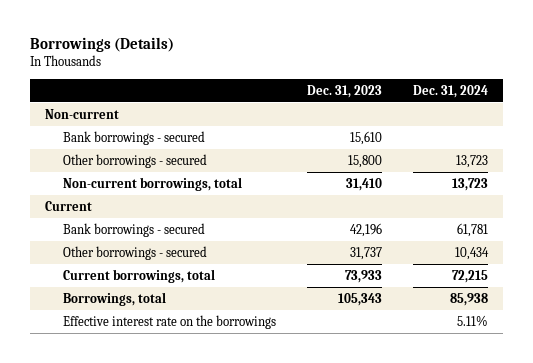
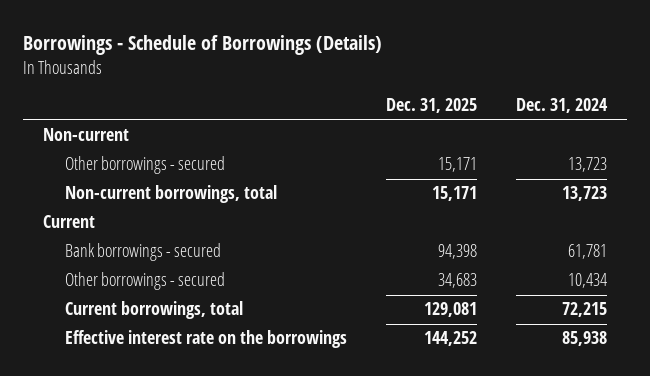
- Borrowings (Details)
+ Borrowings - Schedule of Borrowings (Details)
- | Dec. 31, 2023 | Dec. 31, 2024
+ | Dec. 31, 2025 | Dec. 31, 2024
- Bank borrowings - secured | 15,610 |
- Borrowings, total | 105,343 | 85,938
- Effective interest rate on the borrowings | | 5.11%
+ Effective interest rate on the borrowings | 144,252 | 85,938

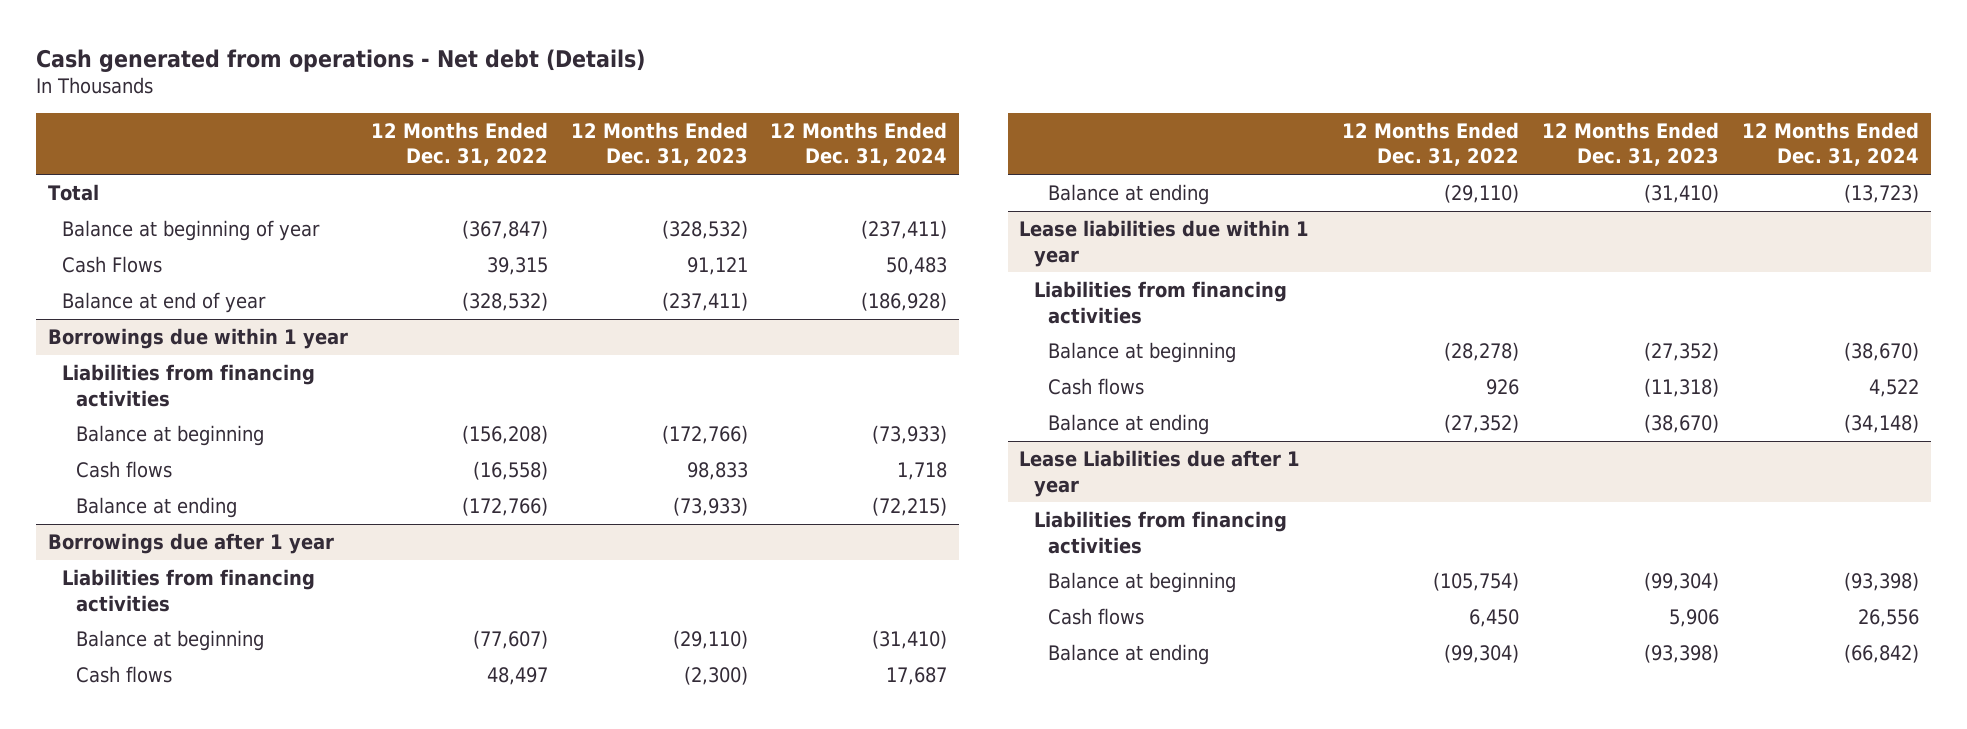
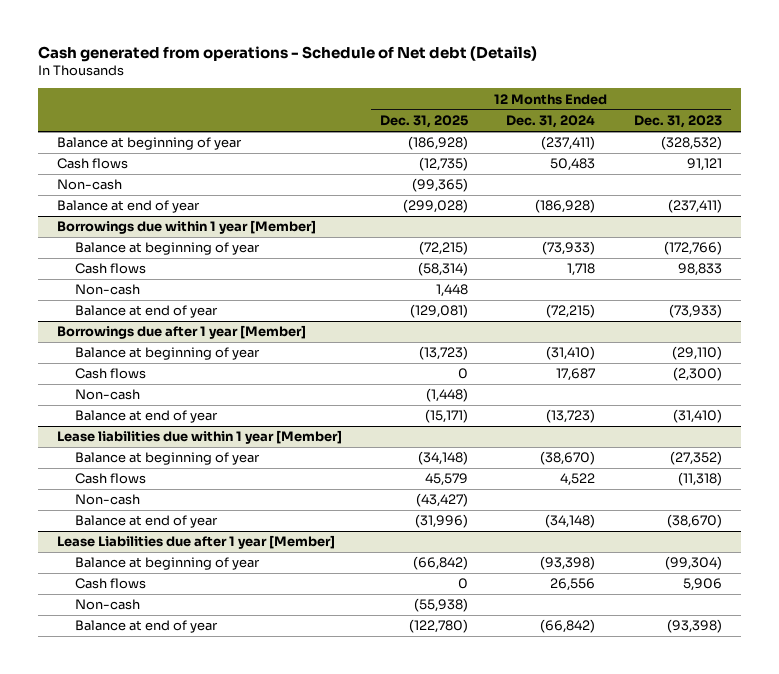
- Cash generated from operations - Net debt (Details)
+ Cash generated from operations - Schedule of Net debt (Details)
- | 12 Months Ended Dec. 31, 2022 | 12 Months Ended Dec. 31, 2023 | 12 Months Ended Dec. 31, 2024
+ | 12 Months Ended Dec. 31, 2025 | 12 Months Ended Dec. 31, 2024 | 12 Months Ended Dec. 31, 2023
- Total
- Cash Flows | 39,315 | 91,121 | 50,483
+ Cash flows | (12,735) | 50,483 | 91,121
+ Non-cash | (99,365) | |
- Borrowings due within 1 year
- Liabilities from financing activities
- Balance at beginning | (156,208) | (172,766) | (73,933)
+ Borrowings due within 1 year [Member]
+ Balance at beginning of year | (72,215) | (73,933) | (172,766)
- Balance at ending | (172,766) | (73,933) | (72,215)
- Borrowings due after 1 year
- Liabilities from financing activities
- Balance at beginning | (77,607) | (29,110) | (31,410)
+ Non-cash | 1,448 | |
+ Balance at end of year | (129,081) | (72,215) | (73,933)
+ Borrowings due after 1 year [Member]
+ Balance at beginning of year | (13,723) | (31,410) | (29,110)
- Balance at ending | (29,110) | (31,410) | (13,723)
- Lease liabilities due within 1 year
- Liabilities from financing activities
- Balance at beginning | (28,278) | (27,352) | (38,670)
+ Non-cash | (1,448) | |
+ Balance at end of year | (15,171) | (13,723) | (31,410)
+ Lease liabilities due within 1 year [Member]
+ Balance at beginning of year | (34,148) | (38,670) | (27,352)
- Balance at ending | (27,352) | (38,670) | (34,148)
- Lease Liabilities due after 1 year
- Liabilities from financing activities
- Balance at beginning | (105,754) | (99,304) | (93,398)
+ Non-cash | (43,427) | |
+ Balance at end of year | (31,996) | (34,148) | (38,670)
+ Lease Liabilities due after 1 year [Member]
+ Balance at beginning of year | (66,842) | (93,398) | (99,304)
- Balance at ending | (99,304) | (93,398) | (66,842)
+ Non-cash | (55,938) | |
+ Balance at end of year | (122,780) | (66,842) | (93,398)

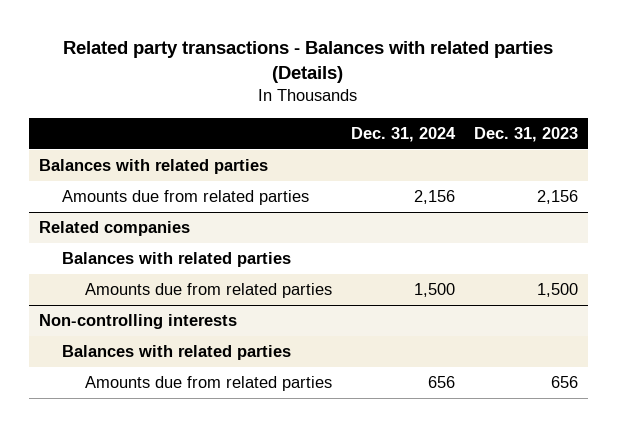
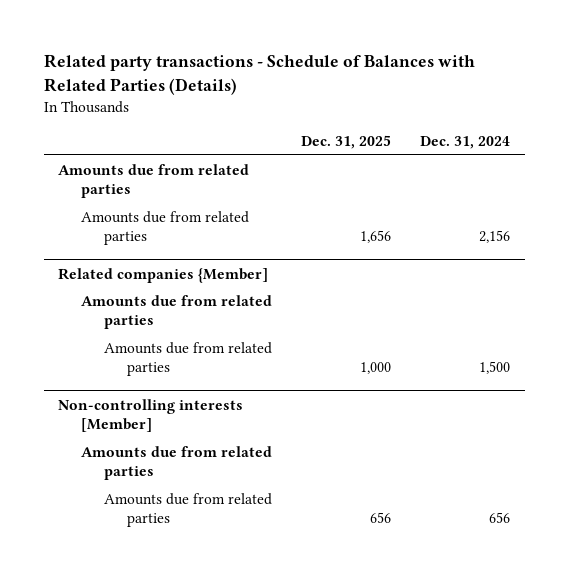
- Related party transactions - Balances with related parties (Details)
+ Related party transactions - Schedule of Balances with Related Parties (Details)
- | Dec. 31, 2024 | Dec. 31, 2023
+ | Dec. 31, 2025 | Dec. 31, 2024
- Balances with related parties
+ Amounts due from related parties
- Related companies
- Balances with related parties
+ Related companies {Member]
+ Amounts due from related parties
- Non-controlling interests
- Balances with related parties
+ Non-controlling interests [Member]
+ Amounts due from related parties

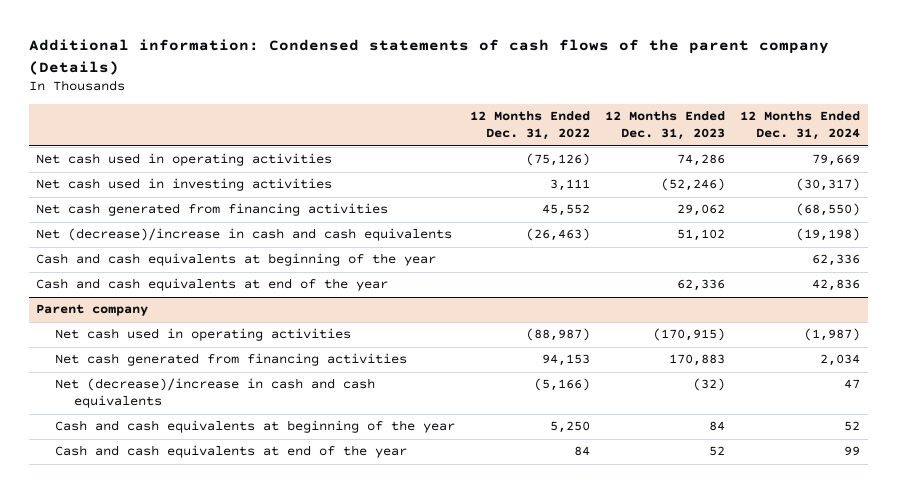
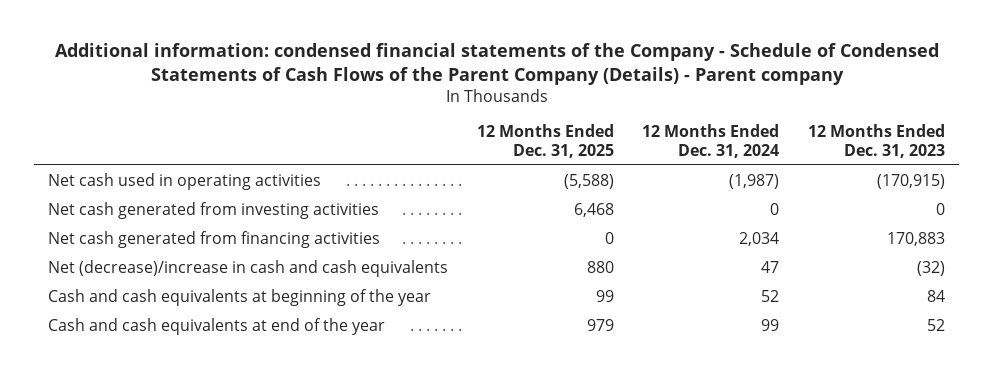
- Additional information: Condensed statements of cash flows of the parent company (Details)
+ Additional information: condensed financial statements of the Company - Schedule of Condensed Statements of Cash Flows of the Parent Company (Details) - Parent company
- | 12 Months Ended Dec. 31, 2022 | 12 Months Ended Dec. 31, 2023 | 12 Months Ended Dec. 31, 2024
+ | 12 Months Ended Dec. 31, 2025 | 12 Months Ended Dec. 31, 2024 | 12 Months Ended Dec. 31, 2023
- Net cash used in operating activities | (75,126) | 74,286 | 79,669
- Net cash used in investing activities | 3,111 | (52,246) | (30,317)
- Net cash generated from financing activities | 45,552 | 29,062 | (68,550)
- Net (decrease)/increase in cash and cash equivalents | (26,463) | 51,102 | (19,198)
- Cash and cash equivalents at beginning of the year | | | 62,336
- Cash and cash equivalents at end of the year | | 62,336 | 42,836
- Parent company
+ Net cash generated from investing activities | 6,468 | 0 | 0

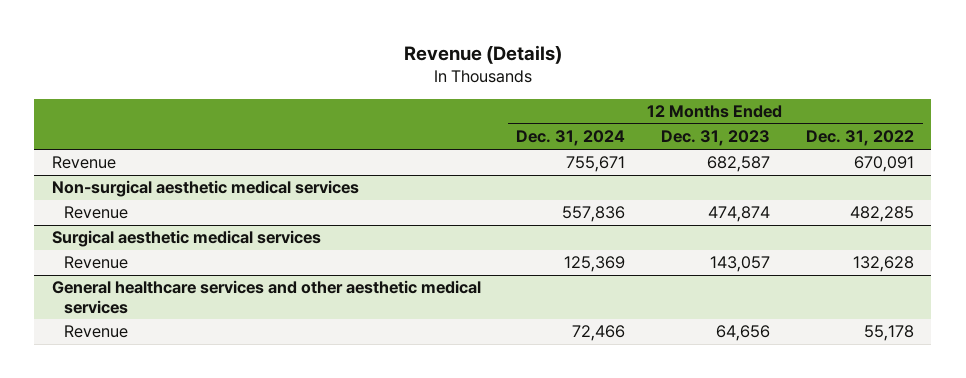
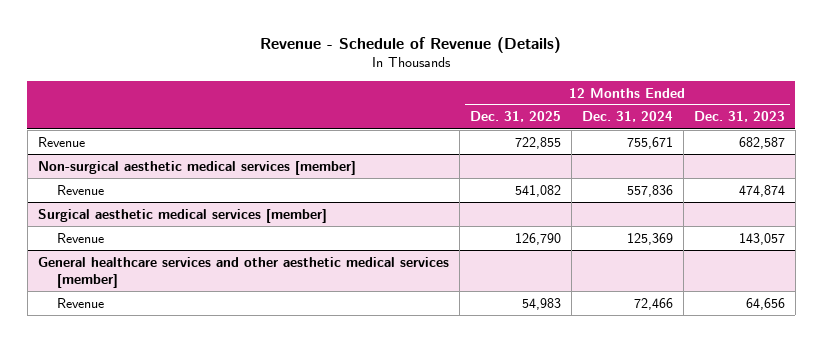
- Revenue (Details)
+ Revenue - Schedule of Revenue (Details)
- | 12 Months Ended Dec. 31, 2024 | 12 Months Ended Dec. 31, 2023 | 12 Months Ended Dec. 31, 2022
+ | 12 Months Ended Dec. 31, 2025 | 12 Months Ended Dec. 31, 2024 | 12 Months Ended Dec. 31, 2023
- Non-surgical aesthetic medical services
+ Non-surgical aesthetic medical services [member]
- Surgical aesthetic medical services
+ Surgical aesthetic medical services [member]
- General healthcare services and other aesthetic medical services
+ General healthcare services and other aesthetic medical services [member]

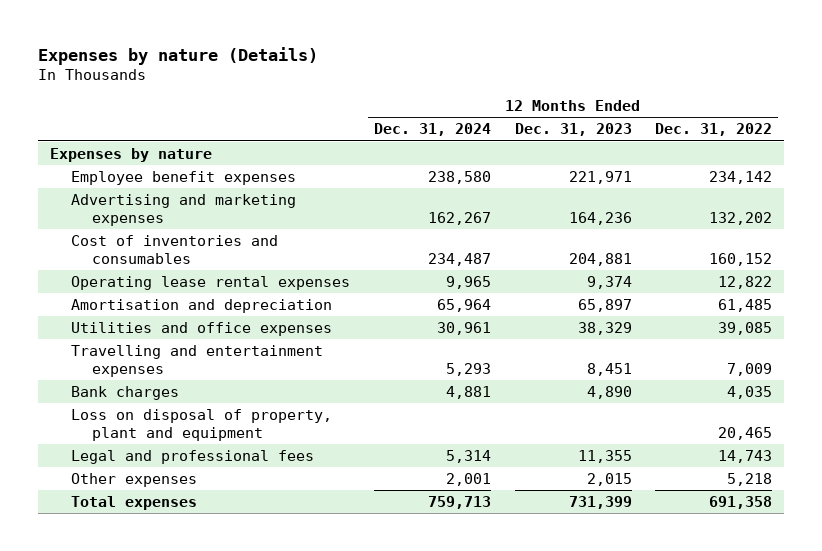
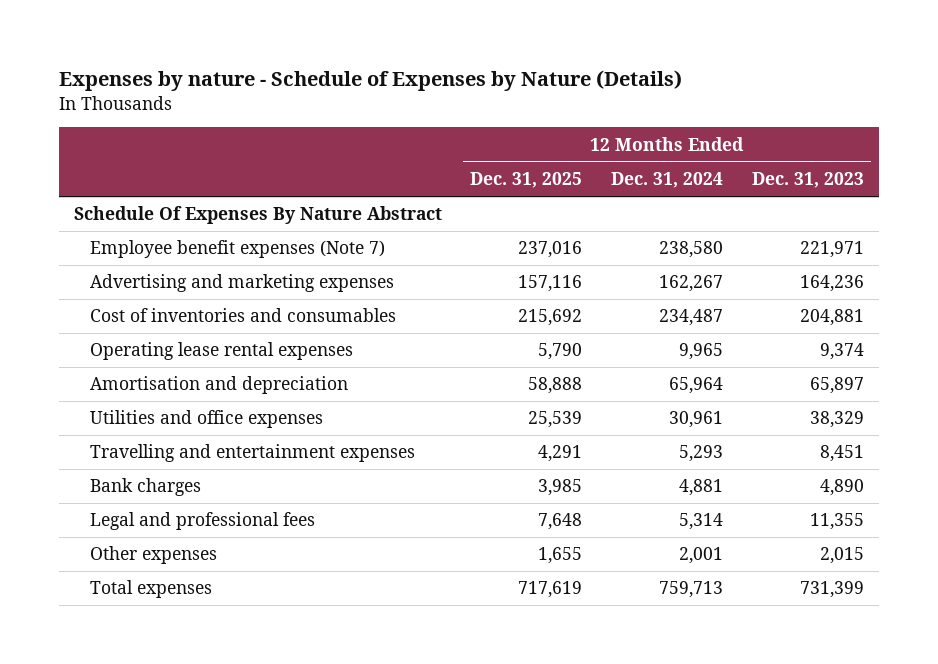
- Expenses by nature (Details)
+ Expenses by nature - Schedule of Expenses by Nature (Details)
- | 12 Months Ended Dec. 31, 2024 | 12 Months Ended Dec. 31, 2023 | 12 Months Ended Dec. 31, 2022
+ | 12 Months Ended Dec. 31, 2025 | 12 Months Ended Dec. 31, 2024 | 12 Months Ended Dec. 31, 2023
- Expenses by nature
- Employee benefit expenses | 238,580 | 221,971 | 234,142
+ Schedule Of Expenses By Nature Abstract
+ Employee benefit expenses (Note 7) | 237,016 | 238,580 | 221,971
- Loss on disposal of property, plant and equipment | | | 20,465

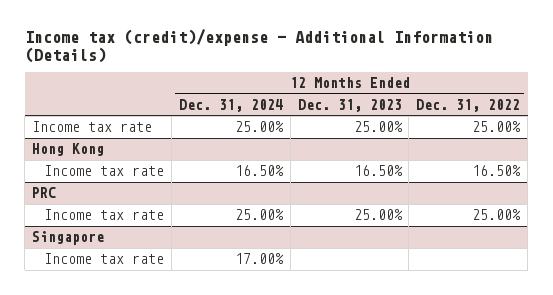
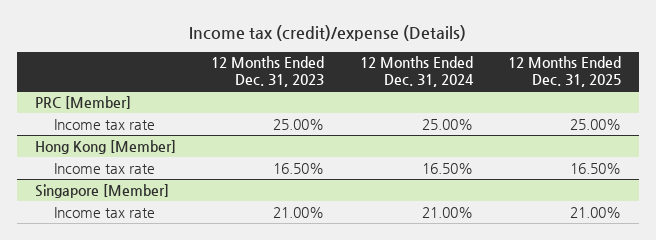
- Income tax (credit)/expense - Additional Information (Details)
+ Income tax (credit)/expense (Details)
- | 12 Months Ended Dec. 31, 2024 | 12 Months Ended Dec. 31, 2023 | 12 Months Ended Dec. 31, 2022
+ | 12 Months Ended Dec. 31, 2023 | 12 Months Ended Dec. 31, 2024 | 12 Months Ended Dec. 31, 2025
+ PRC [Member]
- Hong Kong
+ Hong Kong [Member]
- PRC
- Income tax rate | 25.00% | 25.00% | 25.00%
- Singapore
- Income tax rate | 17.00% | |
+ Singapore [Member]
+ Income tax rate | 21.00% | 21.00% | 21.00%

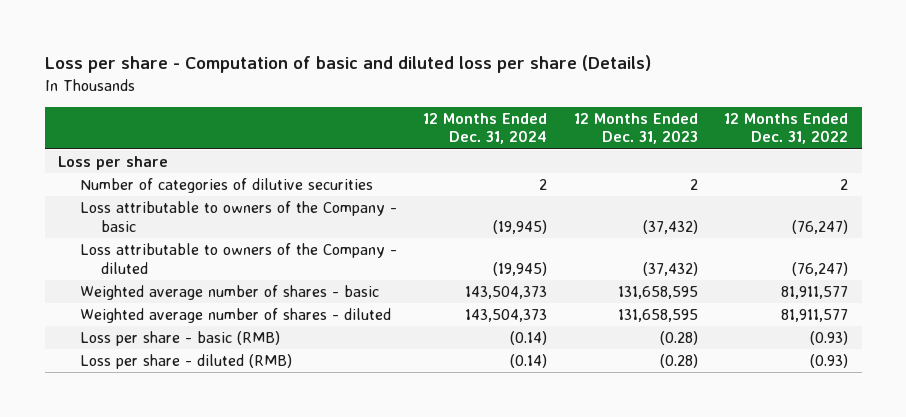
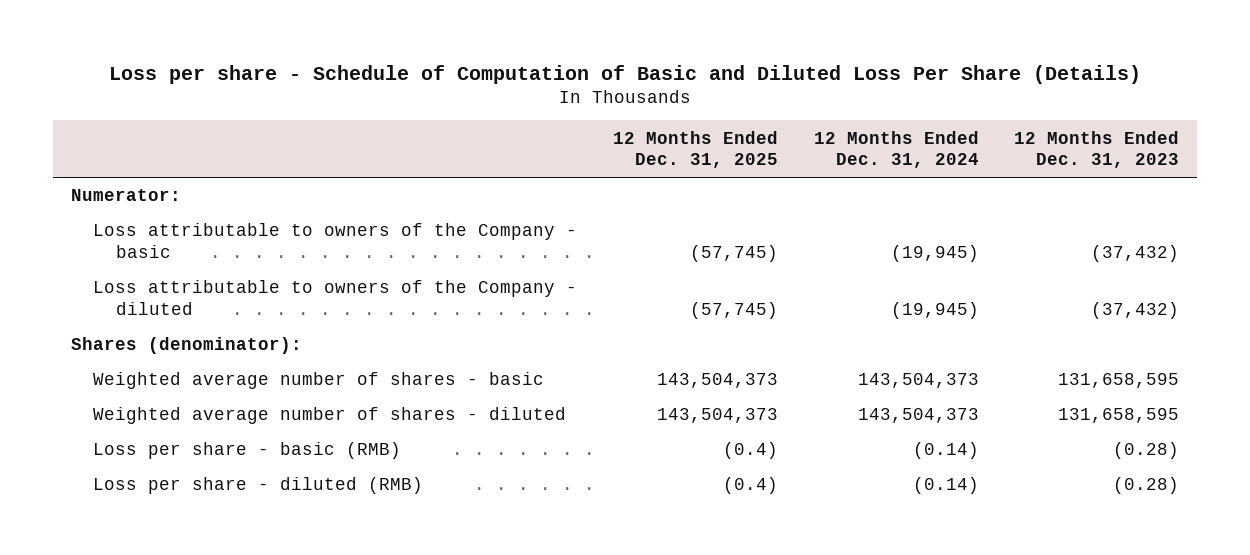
- Loss per share - Computation of basic and diluted loss per share (Details)
+ Loss per share - Schedule of Computation of Basic and Diluted Loss Per Share (Details)
- | 12 Months Ended Dec. 31, 2024 | 12 Months Ended Dec. 31, 2023 | 12 Months Ended Dec. 31, 2022
+ | 12 Months Ended Dec. 31, 2025 | 12 Months Ended Dec. 31, 2024 | 12 Months Ended Dec. 31, 2023
- Loss per share
- Number of categories of dilutive securities | 2 | 2 | 2
+ Numerator:
+ Shares (denominator):

